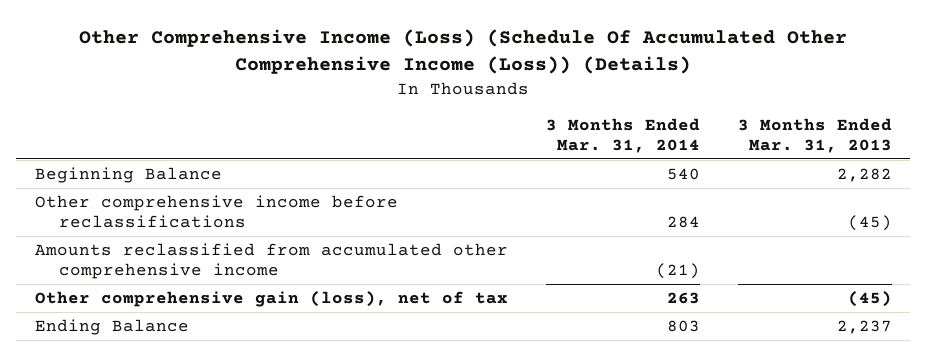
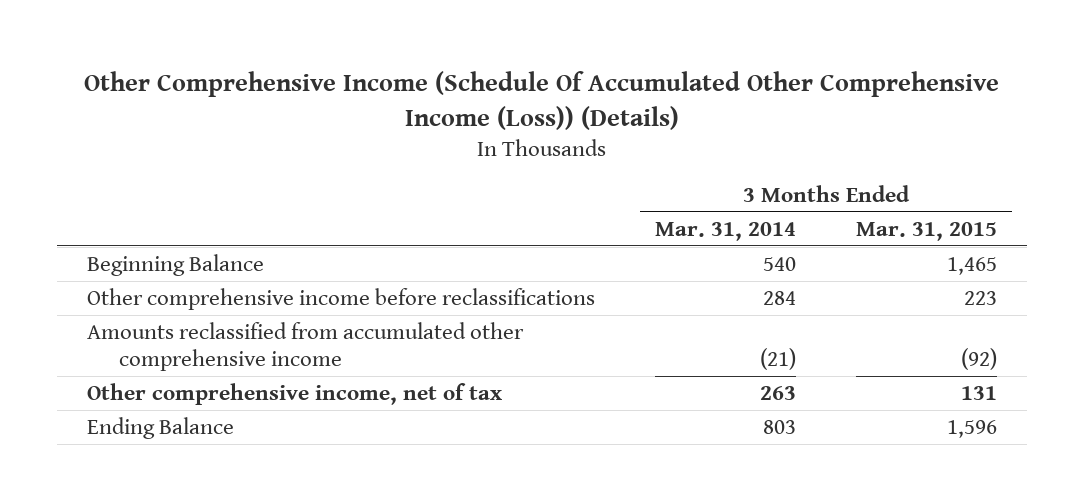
- Other Comprehensive Income (Loss) (Schedule Of Accumulated Other Comprehensive Income (Loss)) (Details)
+ Other Comprehensive Income (Schedule Of Accumulated Other Comprehensive Income (Loss)) (Details)
- | 3 Months Ended Mar. 31, 2014 | 3 Months Ended Mar. 31, 2013
+ | 3 Months Ended Mar. 31, 2014 | 3 Months Ended Mar. 31, 2015
- Other comprehensive gain (loss), net of tax | 263 | (45)
+ Other comprehensive income, net of tax | 263 | 131

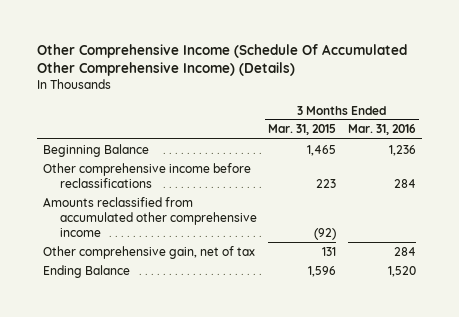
- Other Comprehensive Income (Schedule Of Accumulated Other Comprehensive Income (Loss)) (Details)
+ Other Comprehensive Income (Schedule Of Accumulated Other Comprehensive Income) (Details)
- | 3 Months Ended Mar. 31, 2014 | 3 Months Ended Mar. 31, 2015
+ | 3 Months Ended Mar. 31, 2015 | 3 Months Ended Mar. 31, 2016
- Other comprehensive income, net of tax | 263 | 131
+ Other comprehensive gain, net of tax | 131 | 284

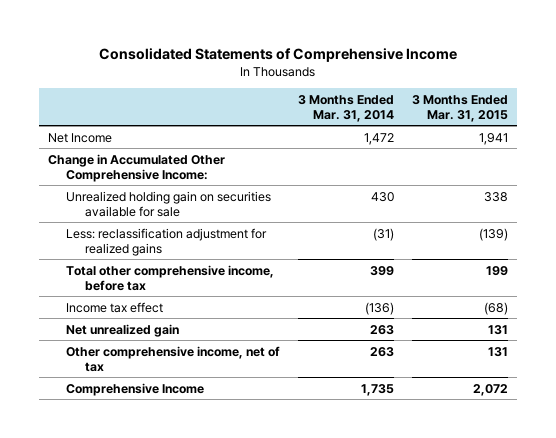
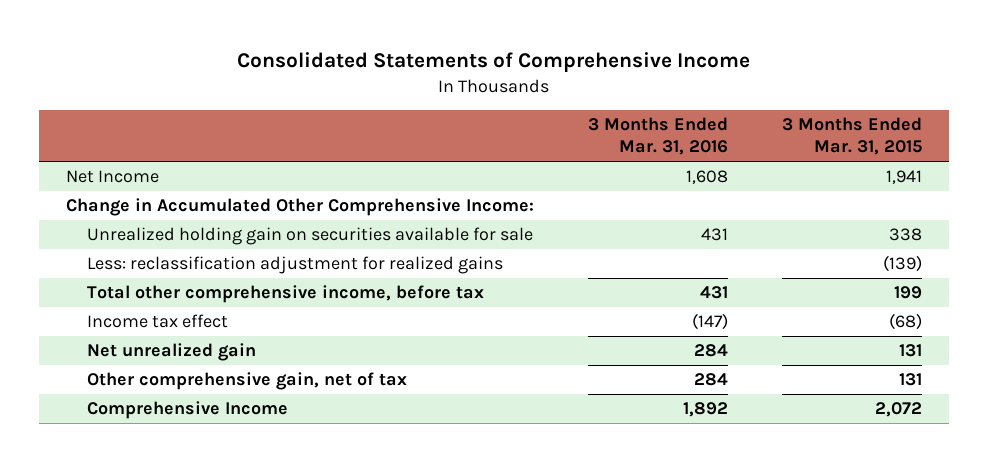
- | 3 Months Ended Mar. 31, 2014 | 3 Months Ended Mar. 31, 2015
+ | 3 Months Ended Mar. 31, 2016 | 3 Months Ended Mar. 31, 2015
- Other comprehensive income, net of tax | 263 | 131
+ Other comprehensive gain, net of tax | 284 | 131

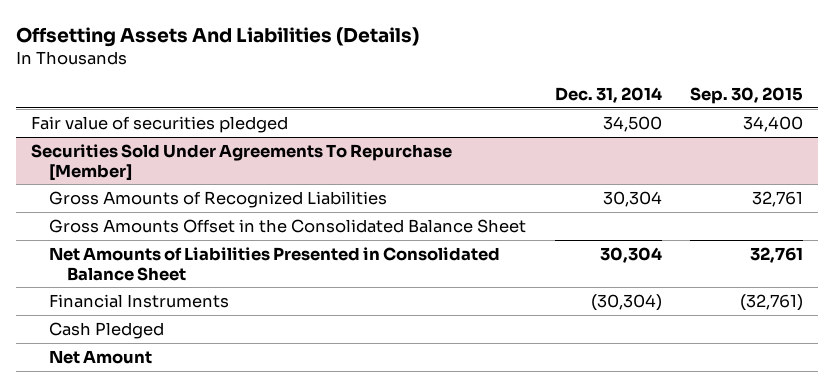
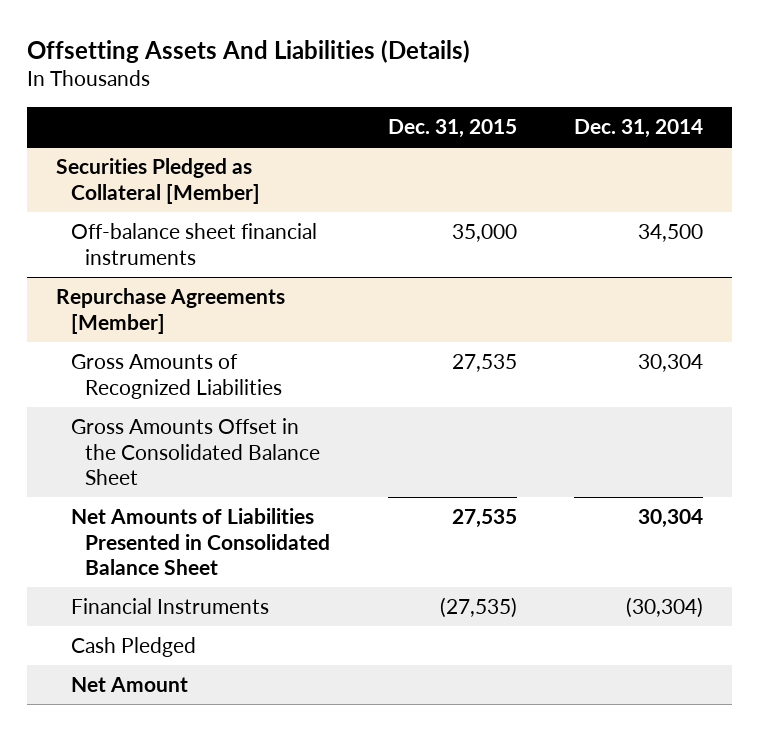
- | Dec. 31, 2014 | Sep. 30, 2015
+ | Dec. 31, 2015 | Dec. 31, 2014
- Fair value of securities pledged | 34,500 | 34,400
- Securities Sold Under Agreements To Repurchase [Member]
+ Securities Pledged as Collateral [Member]
+ Off-balance sheet financial instruments | 35,000 | 34,500
+ Repurchase Agreements [Member]

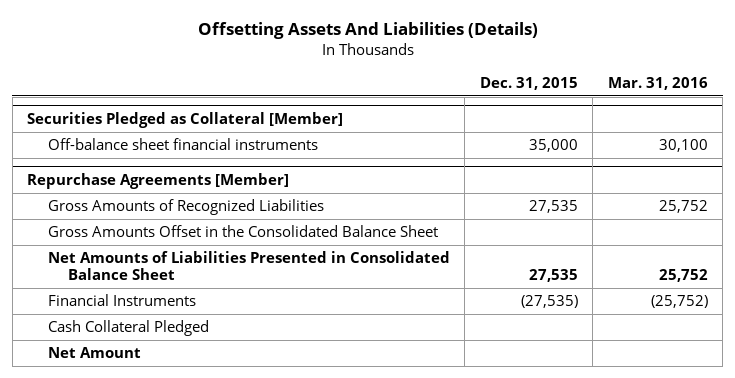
- | Dec. 31, 2015 | Dec. 31, 2014
+ | Dec. 31, 2015 | Mar. 31, 2016
@ Repurchase Agreements [Member]
- Cash Pledged
+ Cash Collateral Pledged

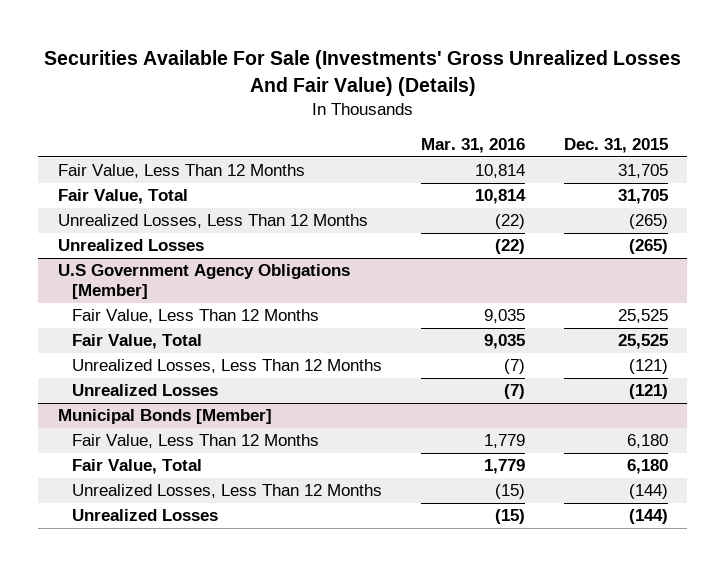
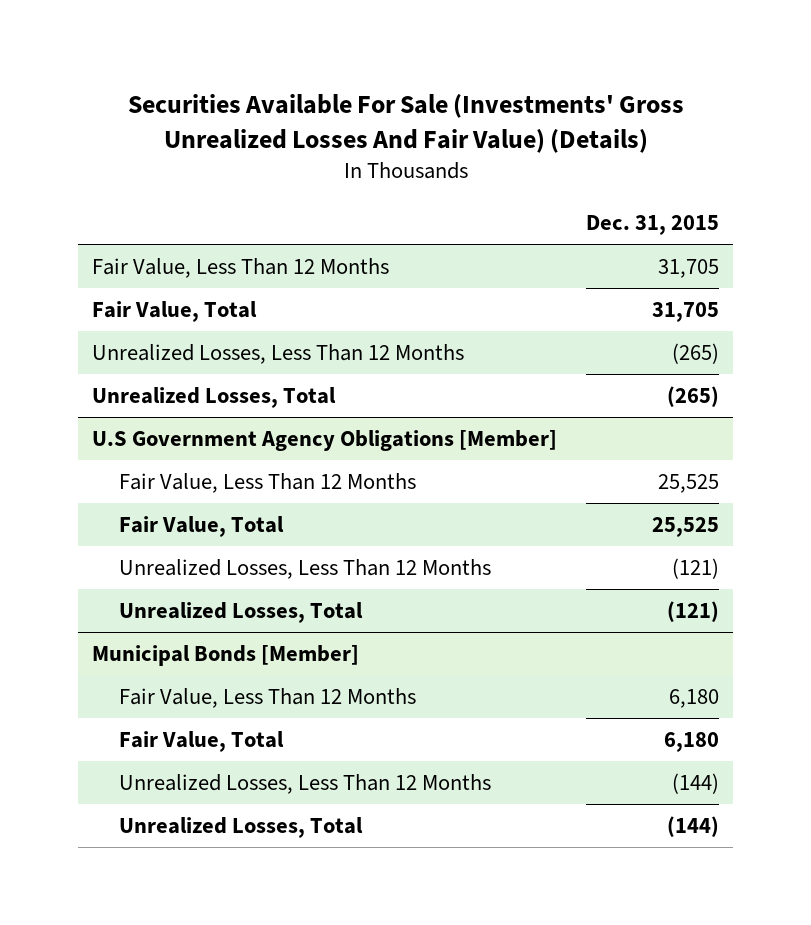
- | Mar. 31, 2016 | Dec. 31, 2015
+ | Dec. 31, 2015
- Unrealized Losses | (22) | (265)
+ Unrealized Losses, Total | (265)
@ U.S Government Agency Obligations [Member]
- Unrealized Losses | (7) | (121)
+ Unrealized Losses, Total | (121)
@ Municipal Bonds [Member]
- Unrealized Losses | (15) | (144)
+ Unrealized Losses, Total | (144)

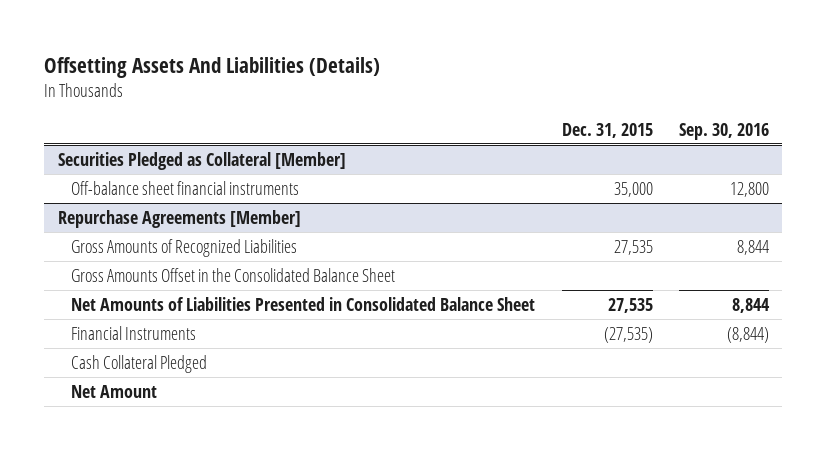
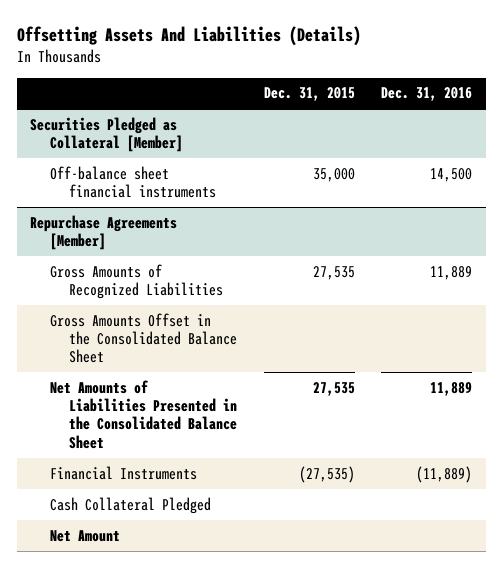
- | Dec. 31, 2015 | Sep. 30, 2016
+ | Dec. 31, 2015 | Dec. 31, 2016
@ Repurchase Agreements [Member]
- Net Amounts of Liabilities Presented in Consolidated Balance Sheet | 27,535 | 8,844
+ Net Amounts of Liabilities Presented in the Consolidated Balance Sheet | 27,535 | 11,889

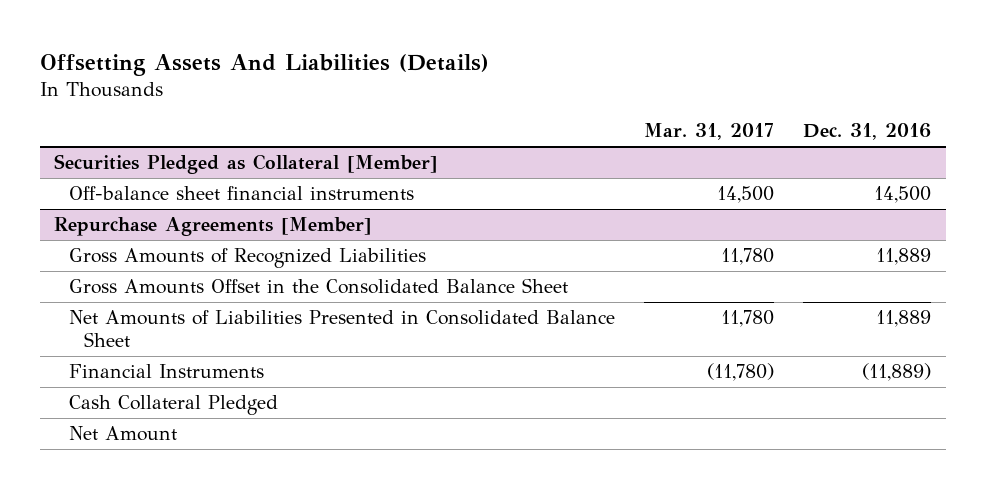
- | Dec. 31, 2015 | Dec. 31, 2016
+ | Mar. 31, 2017 | Dec. 31, 2016
@ Repurchase Agreements [Member]
- Net Amounts of Liabilities Presented in the Consolidated Balance Sheet | 27,535 | 11,889
+ Net Amounts of Liabilities Presented in Consolidated Balance Sheet | 11,780 | 11,889

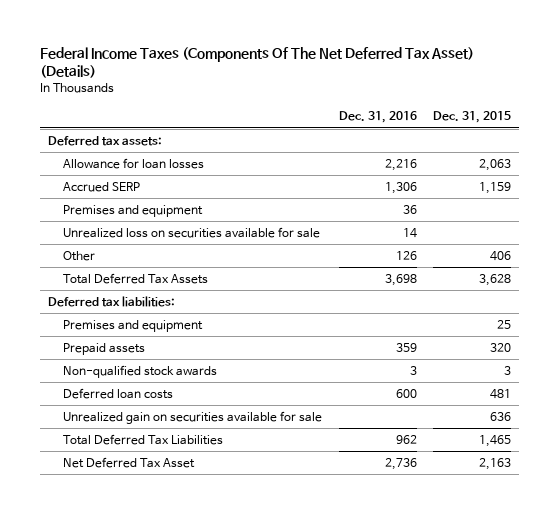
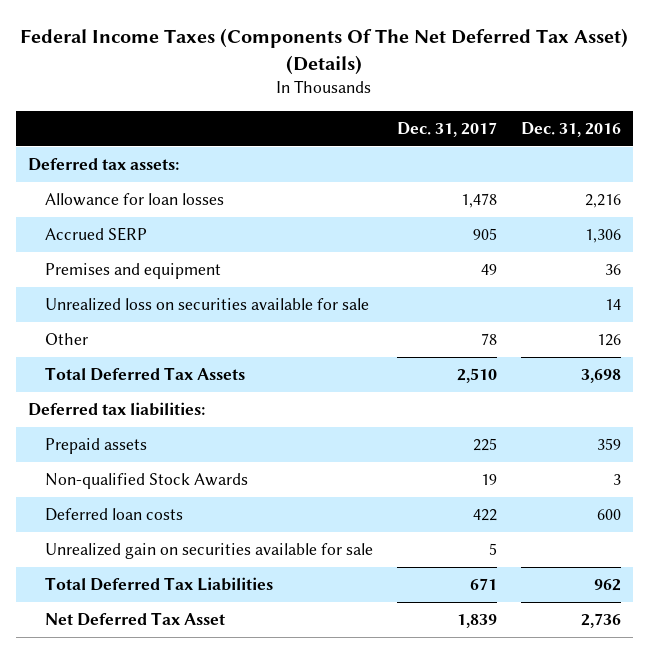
- | Dec. 31, 2016 | Dec. 31, 2015
+ | Dec. 31, 2017 | Dec. 31, 2016
- Premises and equipment | | 25
- Non-qualified stock awards | 3 | 3
+ Non-qualified Stock Awards | 19 | 3

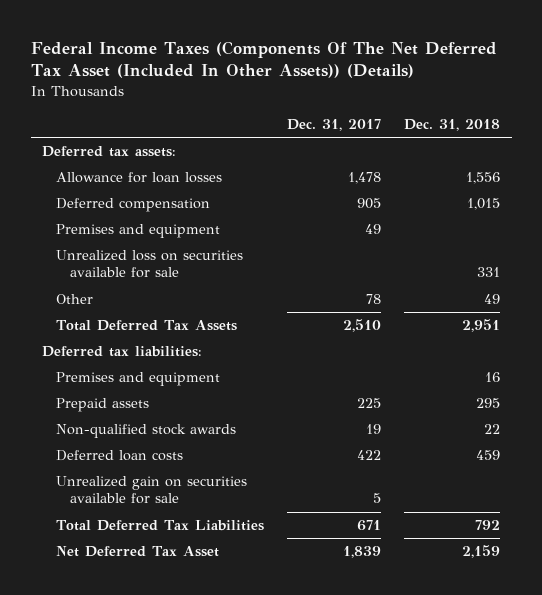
- Federal Income Taxes (Components Of The Net Deferred Tax Asset) (Details)
+ Federal Income Taxes (Components Of The Net Deferred Tax Asset (Included In Other Assets)) (Details)
- | Dec. 31, 2017 | Dec. 31, 2016
+ | Dec. 31, 2017 | Dec. 31, 2018
- Accrued SERP | 905 | 1,306
+ Deferred compensation | 905 | 1,015
+ Premises and equipment | | 16
- Non-qualified Stock Awards | 19 | 3
+ Non-qualified stock awards | 19 | 22

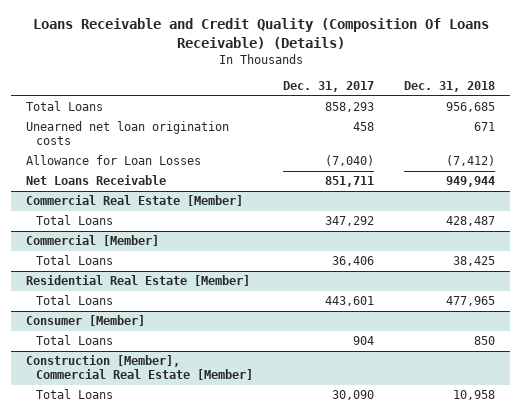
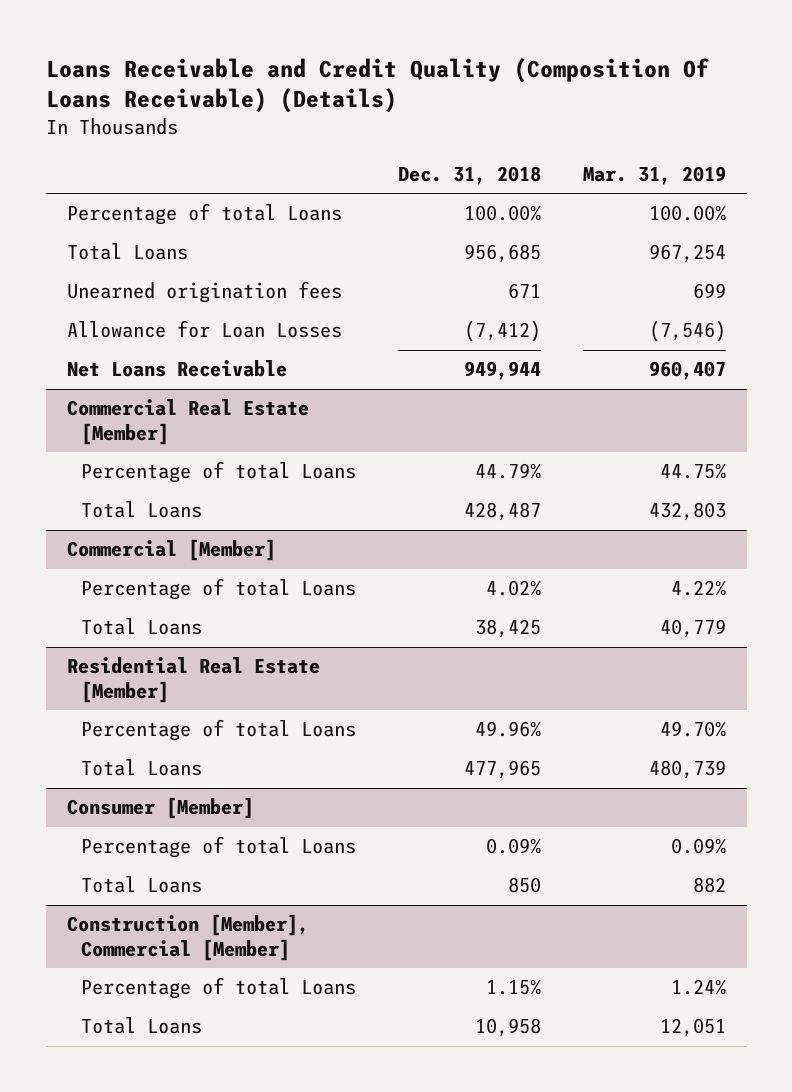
- | Dec. 31, 2017 | Dec. 31, 2018
+ | Dec. 31, 2018 | Mar. 31, 2019
+ Percentage of total Loans | 100.00% | 100.00%
- Unearned net loan origination costs | 458 | 671
+ Unearned origination fees | 671 | 699
@ Commercial Real Estate [Member]
+ Percentage of total Loans | 44.79% | 44.75%
@ Commercial [Member]
+ Percentage of total Loans | 4.02% | 4.22%
@ Residential Real Estate [Member]
+ Percentage of total Loans | 49.96% | 49.70%
@ Consumer [Member]
+ Percentage of total Loans | 0.09% | 0.09%
- Construction [Member], Commercial Real Estate [Member]
+ Construction [Member], Commercial [Member]
+ Percentage of total Loans | 1.15% | 1.24%

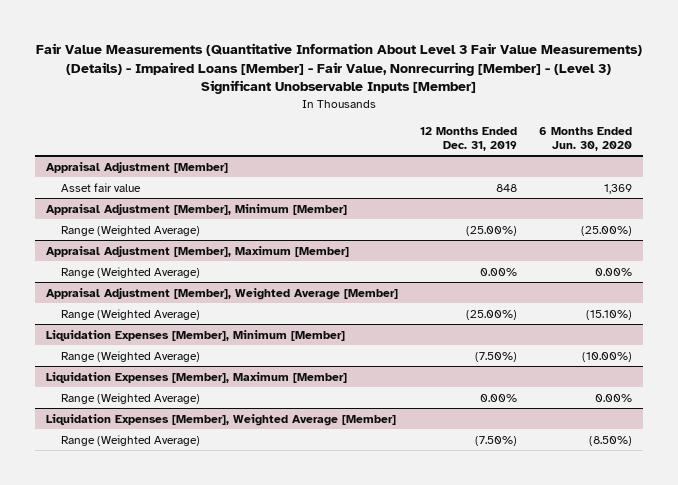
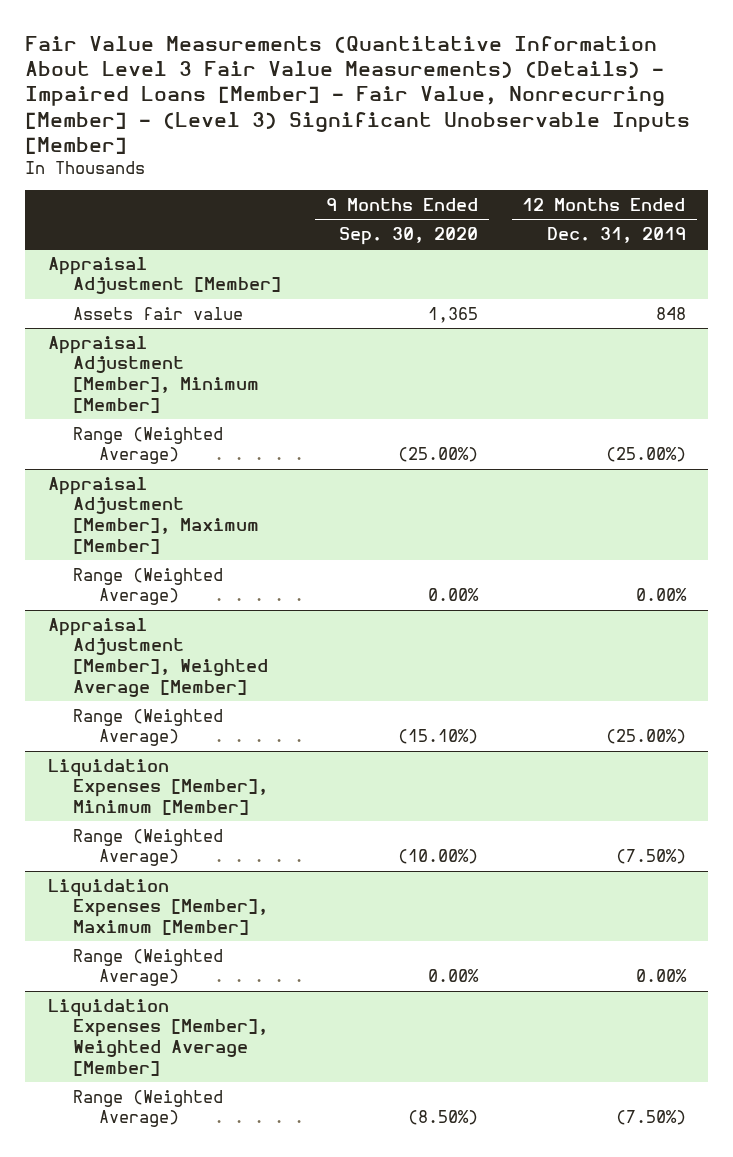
- | 12 Months Ended Dec. 31, 2019 | 6 Months Ended Jun. 30, 2020
+ | 9 Months Ended Sep. 30, 2020 | 12 Months Ended Dec. 31, 2019
@ Appraisal Adjustment [Member]
- Asset fair value | 848 | 1,369
+ Assets fair value | 1,365 | 848

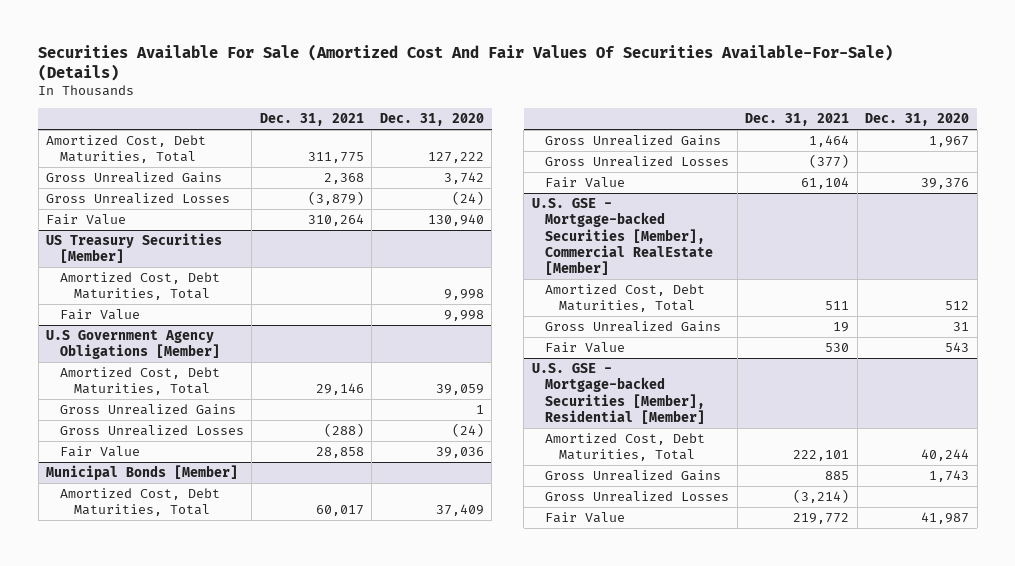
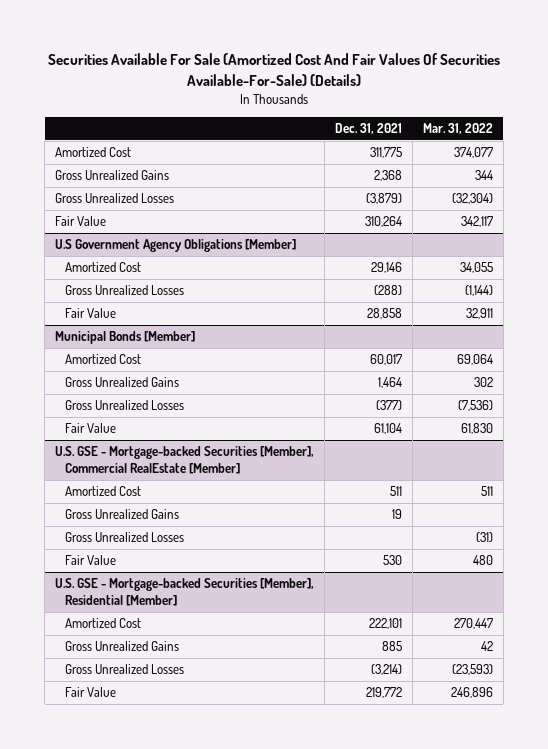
- | Dec. 31, 2021 | Dec. 31, 2020
+ | Dec. 31, 2021 | Mar. 31, 2022
- Amortized Cost, Debt Maturities, Total | 311,775 | 127,222
+ Amortized Cost | 311,775 | 374,077
- US Treasury Securities [Member]
- Amortized Cost, Debt Maturities, Total | | 9,998
- Fair Value | | 9,998
@ U.S Government Agency Obligations [Member]
- Amortized Cost, Debt Maturities, Total | 29,146 | 39,059
- Gross Unrealized Gains | | 1
+ Amortized Cost | 29,146 | 34,055
@ Municipal Bonds [Member]
- Amortized Cost, Debt Maturities, Total | 60,017 | 37,409
+ Amortized Cost | 60,017 | 69,064
@ U.S. GSE - Mortgage-backed Securities [Member], Commercial RealEstate [Member]
- Amortized Cost, Debt Maturities, Total | 511 | 512
+ Amortized Cost | 511 | 511
+ Gross Unrealized Losses | | (31)
@ U.S. GSE - Mortgage-backed Securities [Member], Residential [Member]
- Amortized Cost, Debt Maturities, Total | 222,101 | 40,244
+ Amortized Cost | 222,101 | 270,447

